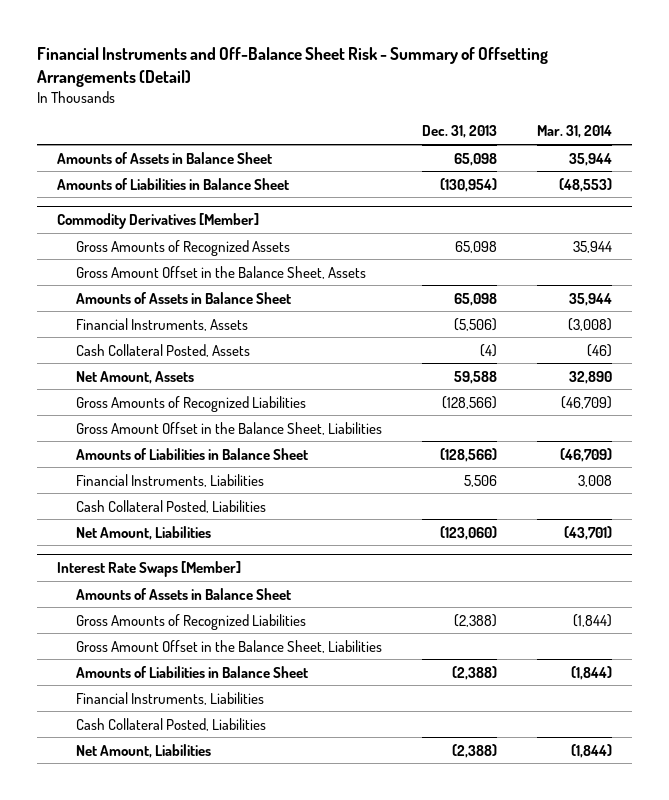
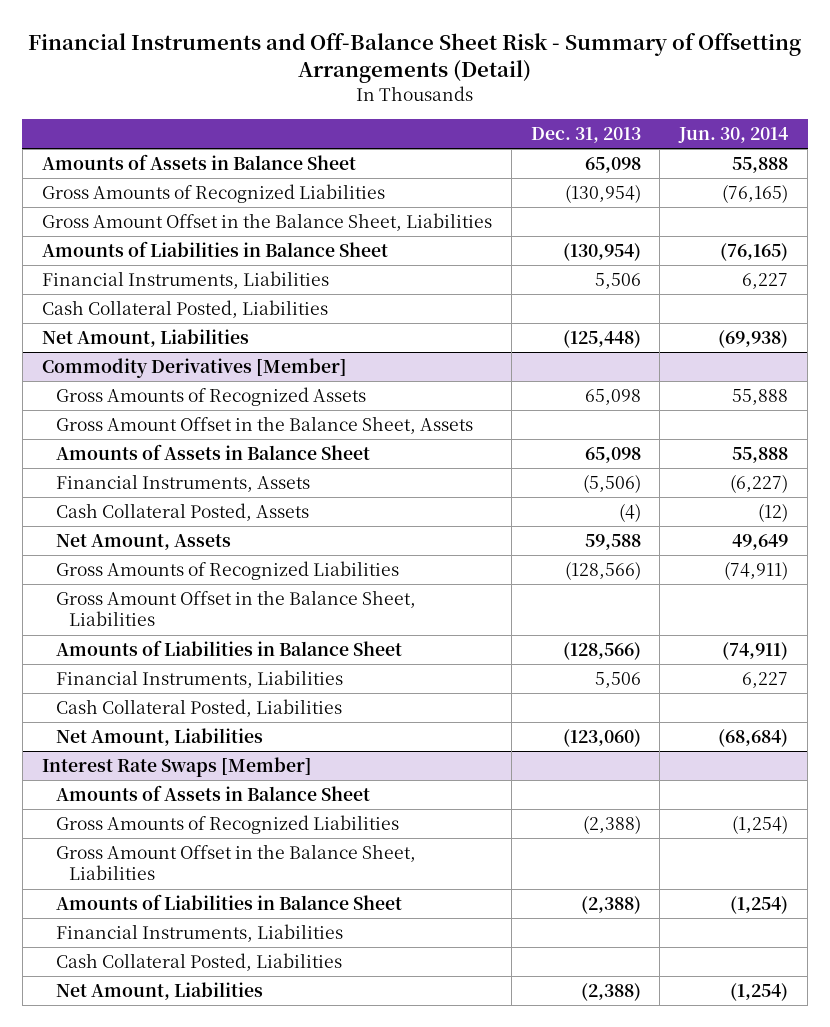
- | Dec. 31, 2013 | Mar. 31, 2014
+ | Dec. 31, 2013 | Jun. 30, 2014
+ Gross Amounts of Recognized Liabilities | (130,954) | (76,165)
+ Gross Amount Offset in the Balance Sheet, Liabilities
+ Financial Instruments, Liabilities | 5,506 | 6,227
+ Cash Collateral Posted, Liabilities
+ Net Amount, Liabilities | (125,448) | (69,938)

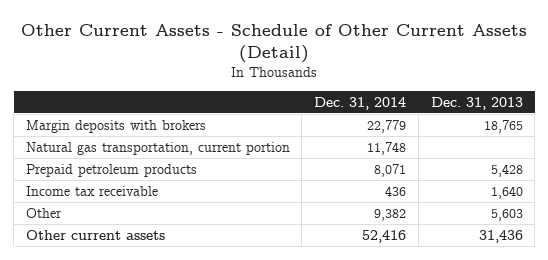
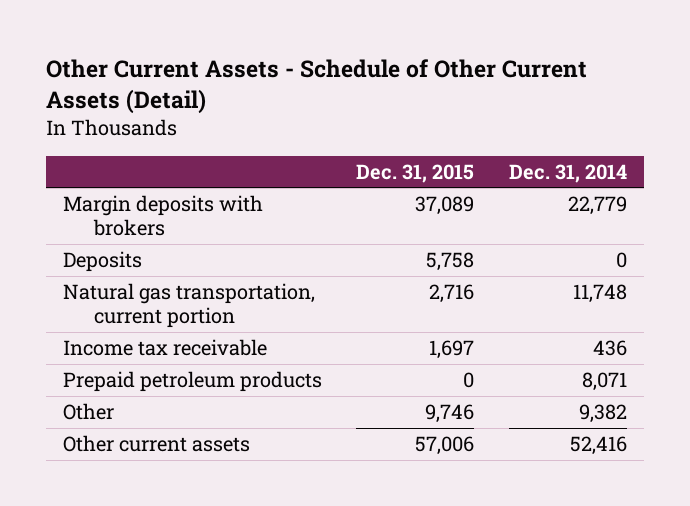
- | Dec. 31, 2014 | Dec. 31, 2013
+ | Dec. 31, 2015 | Dec. 31, 2014
+ Deposits | 5,758 | 0
moved down: Prepaid petroleum products | 0 | 8,071

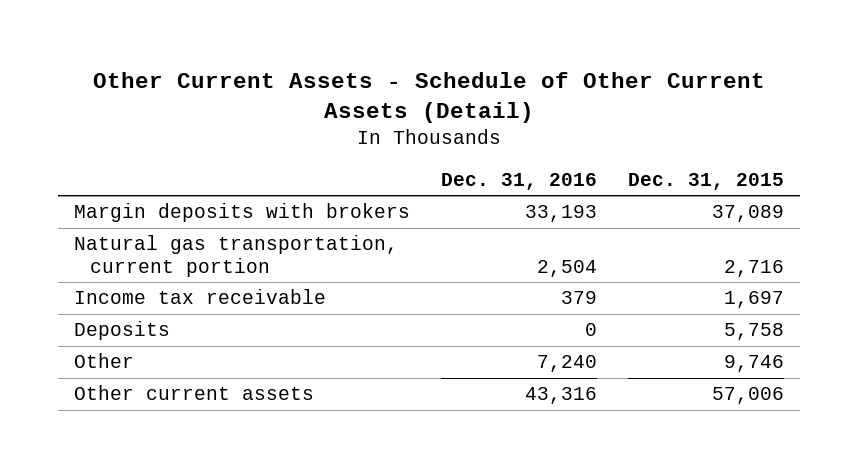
- | Dec. 31, 2015 | Dec. 31, 2014
+ | Dec. 31, 2016 | Dec. 31, 2015
- Prepaid petroleum products | 0 | 8,071
moved down: Deposits | 0 | 5,758

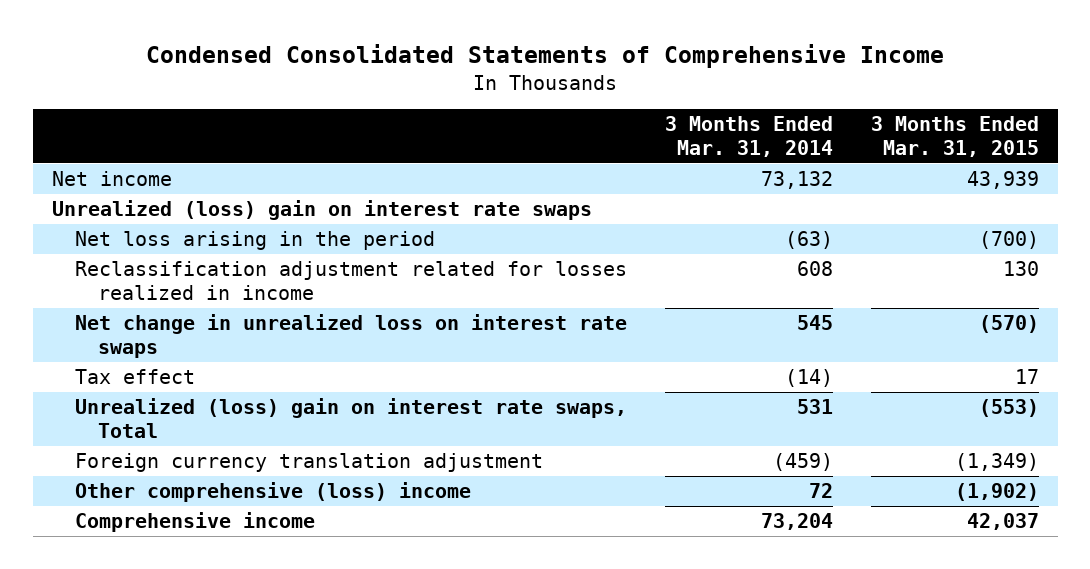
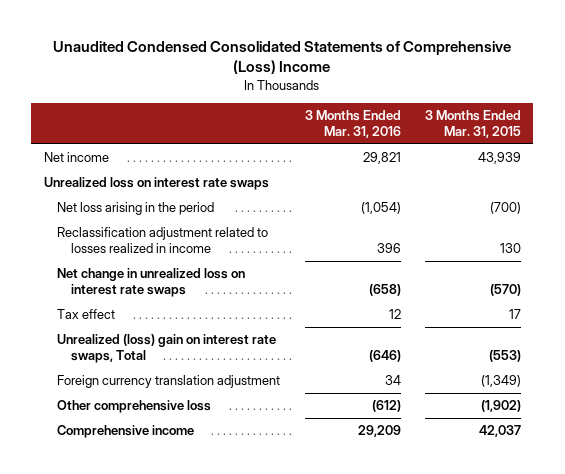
- Condensed Consolidated Statements of Comprehensive Income
+ Unaudited Condensed Consolidated Statements of Comprehensive (Loss) Income
- | 3 Months Ended Mar. 31, 2014 | 3 Months Ended Mar. 31, 2015
+ | 3 Months Ended Mar. 31, 2016 | 3 Months Ended Mar. 31, 2015
- Unrealized (loss) gain on interest rate swaps
+ Unrealized loss on interest rate swaps
- Reclassification adjustment related for losses realized in income | 608 | 130
+ Reclassification adjustment related to losses realized in income | 396 | 130
- Other comprehensive (loss) income | 72 | (1,902)
+ Other comprehensive loss | (612) | (1,902)

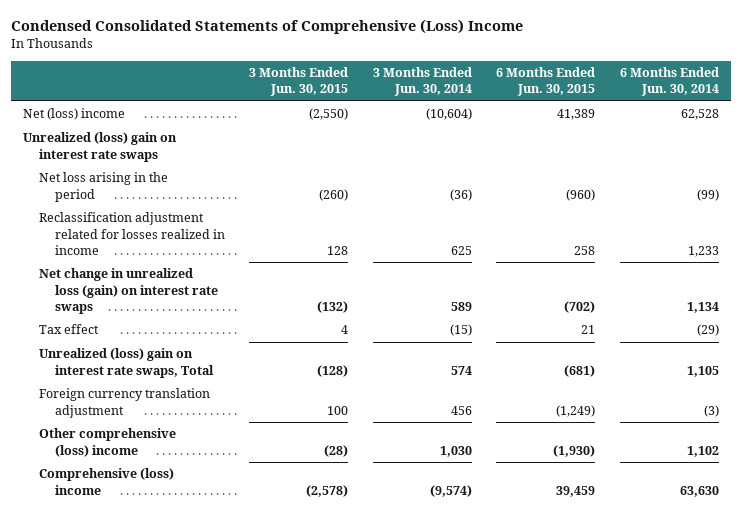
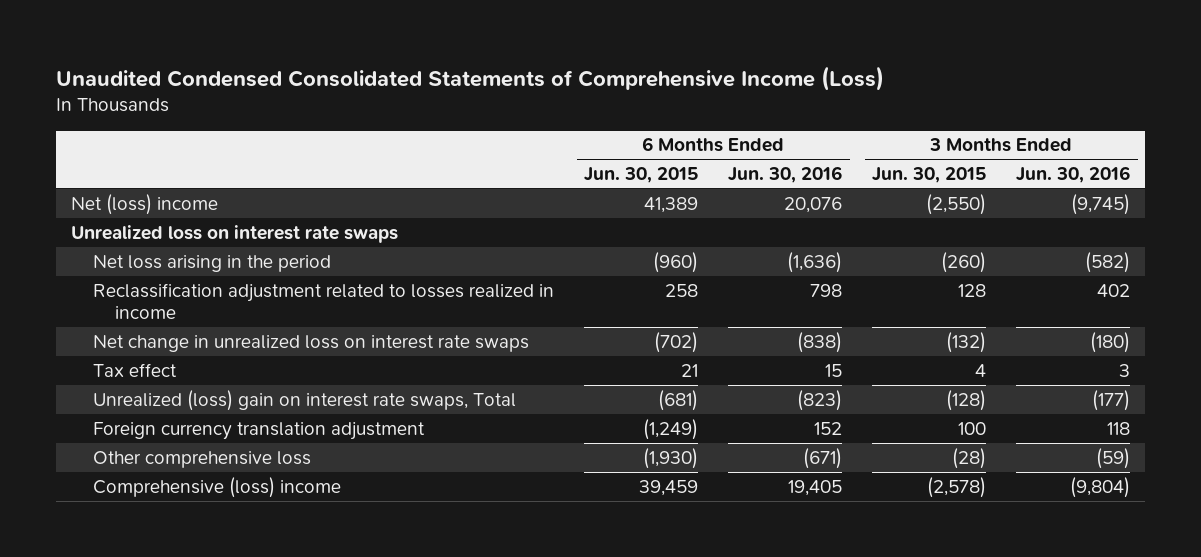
- Condensed Consolidated Statements of Comprehensive (Loss) Income
+ Unaudited Condensed Consolidated Statements of Comprehensive Income (Loss)
- | 3 Months Ended Jun. 30, 2015 | 3 Months Ended Jun. 30, 2014 | 6 Months Ended Jun. 30, 2015 | 6 Months Ended Jun. 30, 2014
+ | 6 Months Ended Jun. 30, 2015 | 6 Months Ended Jun. 30, 2016 | 3 Months Ended Jun. 30, 2015 | 3 Months Ended Jun. 30, 2016
- Unrealized (loss) gain on interest rate swaps
+ Unrealized loss on interest rate swaps
- Reclassification adjustment related for losses realized in income | 128 | 625 | 258 | 1,233
- Net change in unrealized loss (gain) on interest rate swaps | (132) | 589 | (702) | 1,134
+ Reclassification adjustment related to losses realized in income | 258 | 798 | 128 | 402
+ Net change in unrealized loss on interest rate swaps | (702) | (838) | (132) | (180)
- Other comprehensive (loss) income | (28) | 1,030 | (1,930) | 1,102
+ Other comprehensive loss | (1,930) | (671) | (28) | (59)

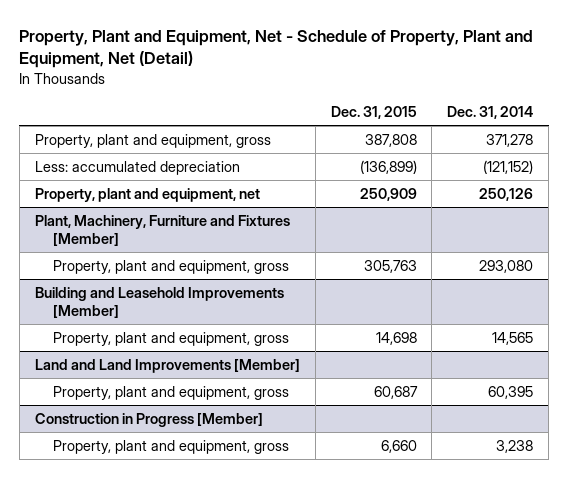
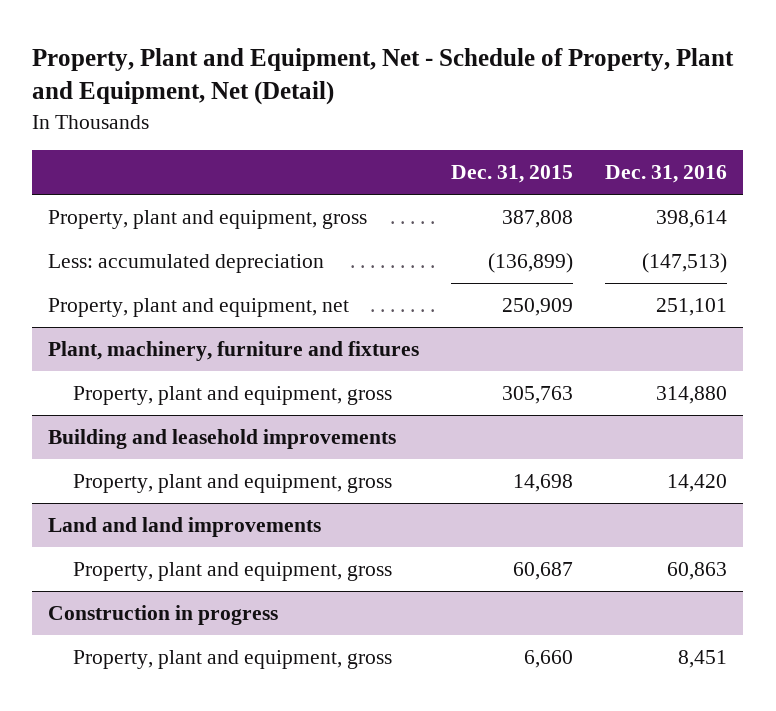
- | Dec. 31, 2015 | Dec. 31, 2014
+ | Dec. 31, 2015 | Dec. 31, 2016
- Plant, Machinery, Furniture and Fixtures [Member]
+ Plant, machinery, furniture and fixtures
- Building and Leasehold Improvements [Member]
+ Building and leasehold improvements
- Land and Land Improvements [Member]
+ Land and land improvements
- Construction in Progress [Member]
+ Construction in progress

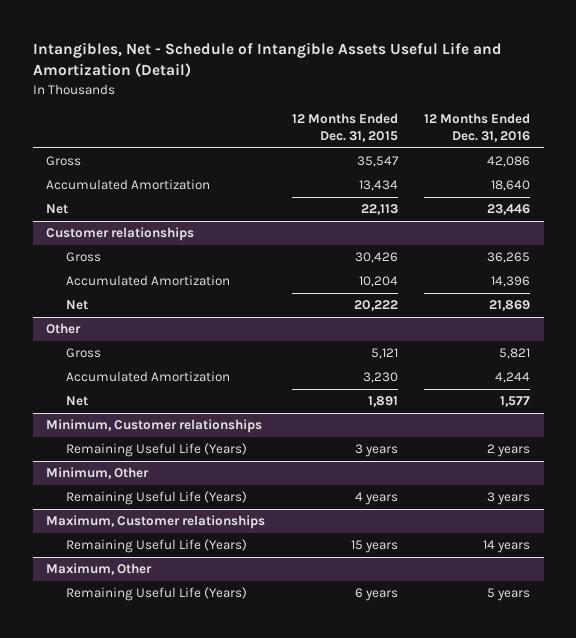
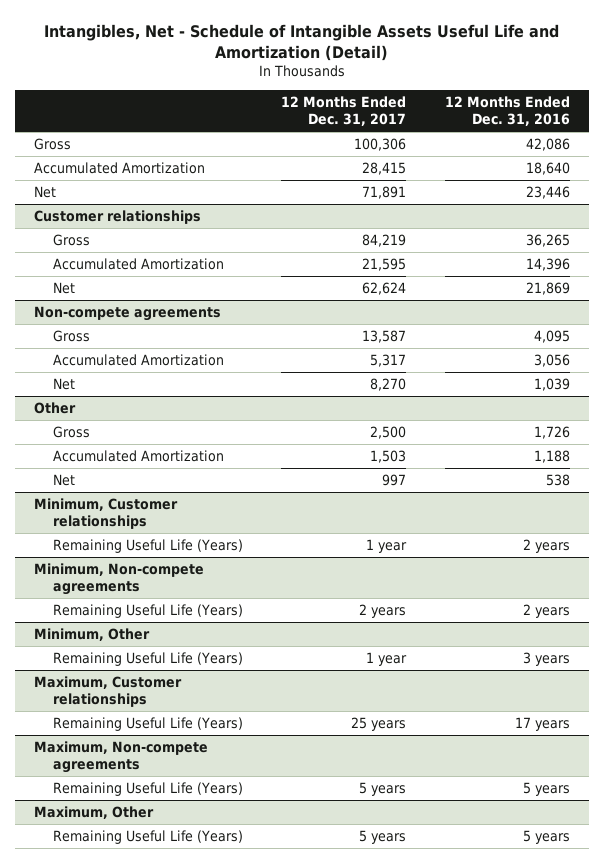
- | 12 Months Ended Dec. 31, 2015 | 12 Months Ended Dec. 31, 2016
+ | 12 Months Ended Dec. 31, 2017 | 12 Months Ended Dec. 31, 2016
+ Non-compete agreements
+ Gross | 13,587 | 4,095
+ Accumulated Amortization | 5,317 | 3,056
+ Net | 8,270 | 1,039
@ Other
- Gross | 5,121 | 5,821
- Accumulated Amortization | 3,230 | 4,244
- Net | 1,891 | 1,577
+ Gross | 2,500 | 1,726
+ Accumulated Amortization | 1,503 | 1,188
+ Net | 997 | 538
+ Minimum, Non-compete agreements
+ Remaining Useful Life (Years) | 2 years | 2 years
@ Maximum, Customer relationships
- Remaining Useful Life (Years) | 15 years | 14 years
+ Remaining Useful Life (Years) | 25 years | 17 years
+ Maximum, Non-compete agreements
+ Remaining Useful Life (Years) | 5 years | 5 years

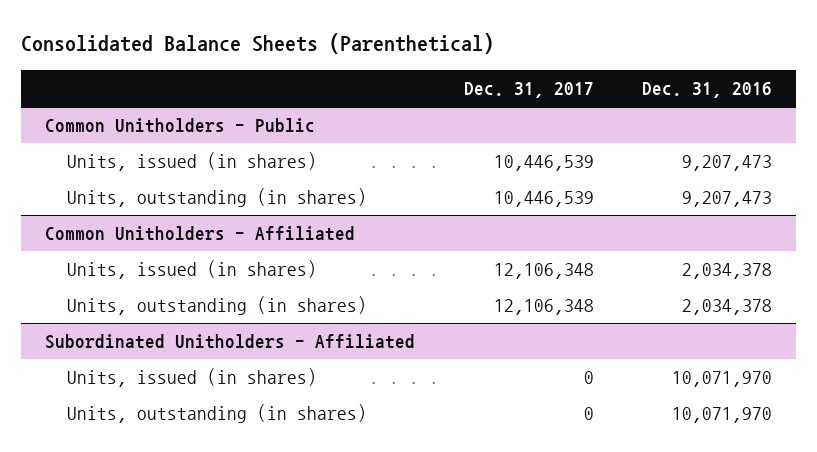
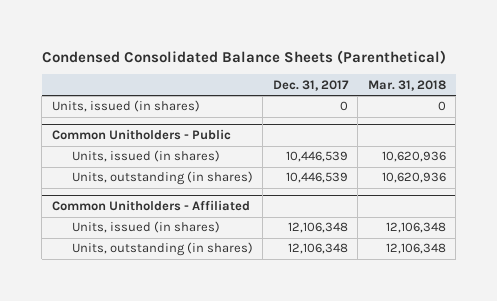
- Consolidated Balance Sheets (Parenthetical)
+ Condensed Consolidated Balance Sheets (Parenthetical)
- | Dec. 31, 2017 | Dec. 31, 2016
+ | Dec. 31, 2017 | Mar. 31, 2018
+ Units, issued (in shares) | 0 | 0
- Subordinated Unitholders - Affiliated
- Units, issued (in shares) | 0 | 10,071,970
- Units, outstanding (in shares) | 0 | 10,071,970

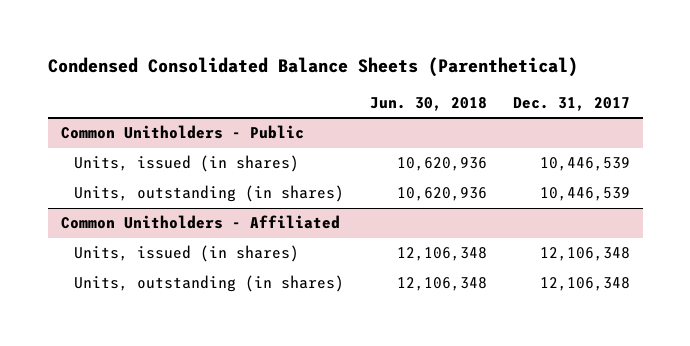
- | Dec. 31, 2017 | Mar. 31, 2018
+ | Jun. 30, 2018 | Dec. 31, 2017
- Units, issued (in shares) | 0 | 0

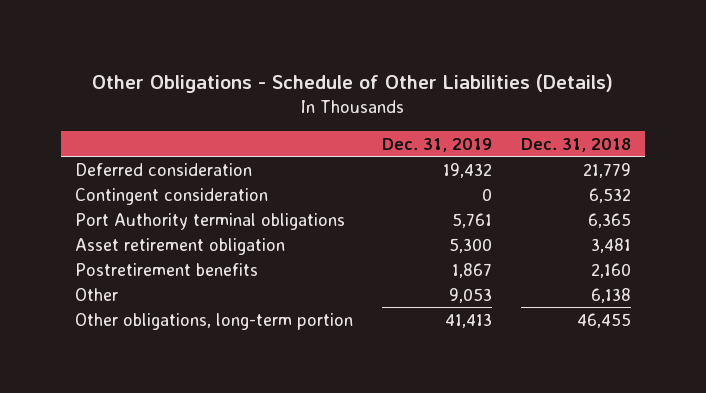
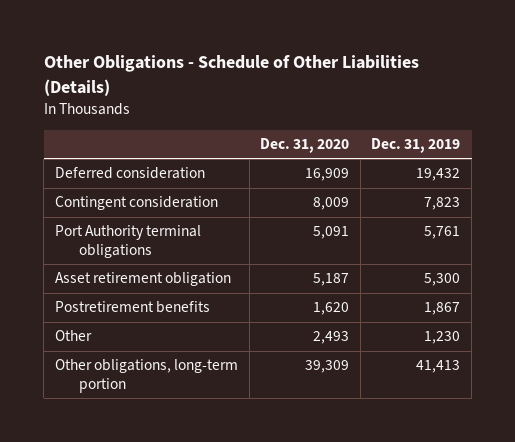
- | Dec. 31, 2019 | Dec. 31, 2018
+ | Dec. 31, 2020 | Dec. 31, 2019
- Contingent consideration | 0 | 6,532
+ Contingent consideration | 8,009 | 7,823
- Other | 9,053 | 6,138
+ Other | 2,493 | 1,230

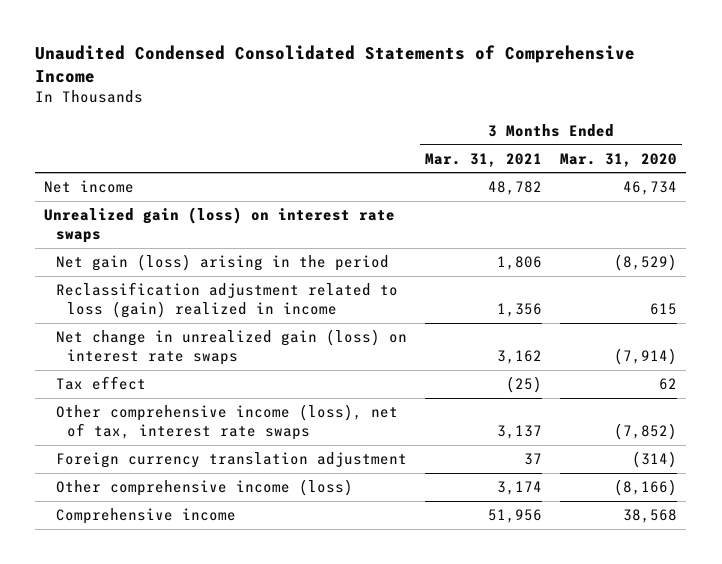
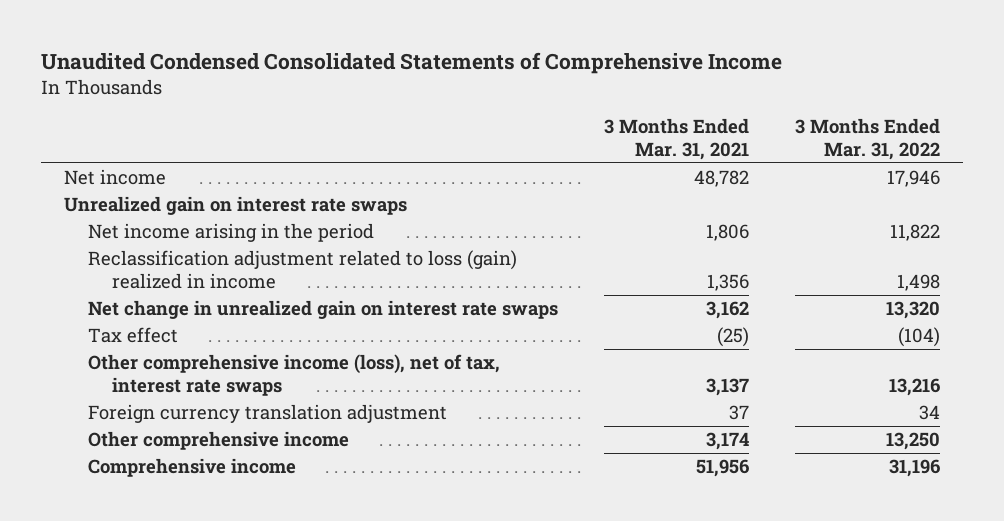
- | 3 Months Ended Mar. 31, 2021 | 3 Months Ended Mar. 31, 2020
+ | 3 Months Ended Mar. 31, 2021 | 3 Months Ended Mar. 31, 2022
- Unrealized gain (loss) on interest rate swaps
- Net gain (loss) arising in the period | 1,806 | (8,529)
+ Unrealized gain on interest rate swaps
+ Net income arising in the period | 1,806 | 11,822
- Net change in unrealized gain (loss) on interest rate swaps | 3,162 | (7,914)
+ Net change in unrealized gain on interest rate swaps | 3,162 | 13,320
- Other comprehensive income (loss) | 3,174 | (8,166)
+ Other comprehensive income | 3,174 | 13,250

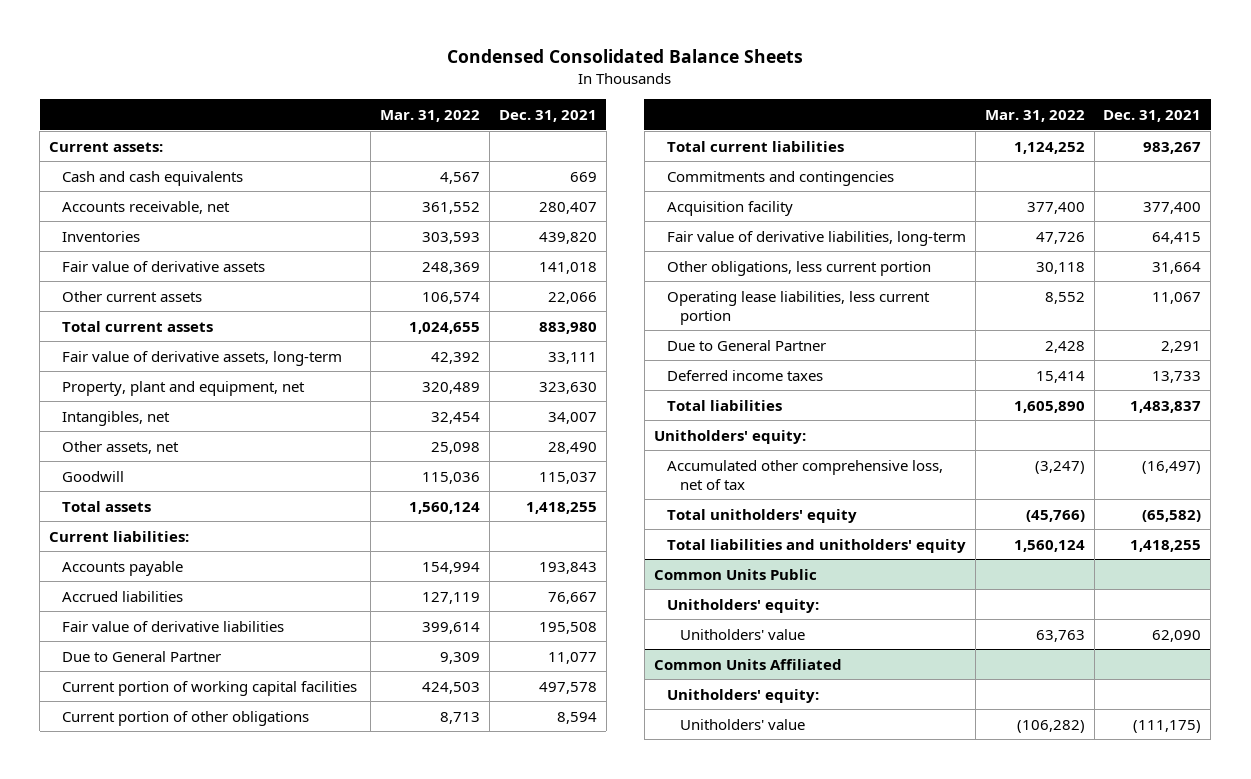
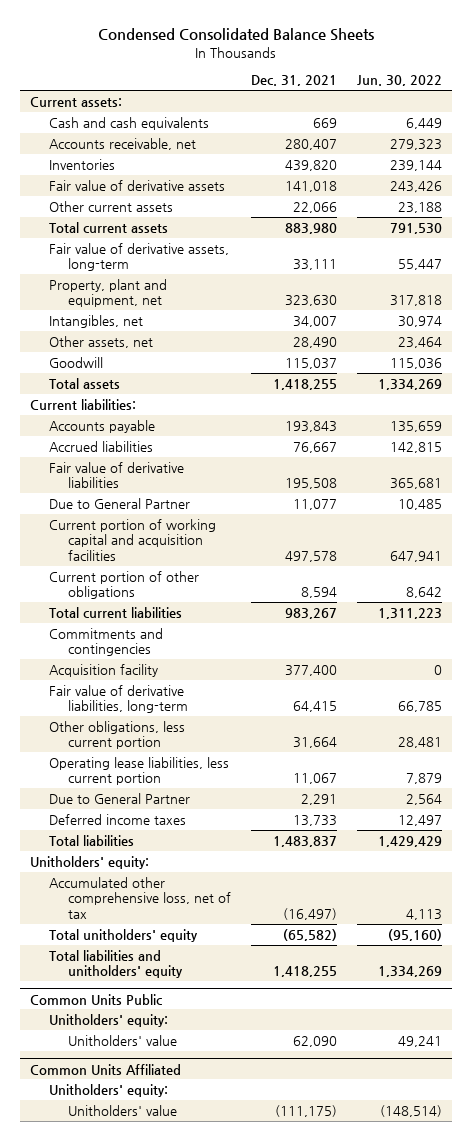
- | Mar. 31, 2022 | Dec. 31, 2021
+ | Dec. 31, 2021 | Jun. 30, 2022
- Current portion of working capital facilities | 424,503 | 497,578
+ Current portion of working capital and acquisition facilities | 497,578 | 647,941

